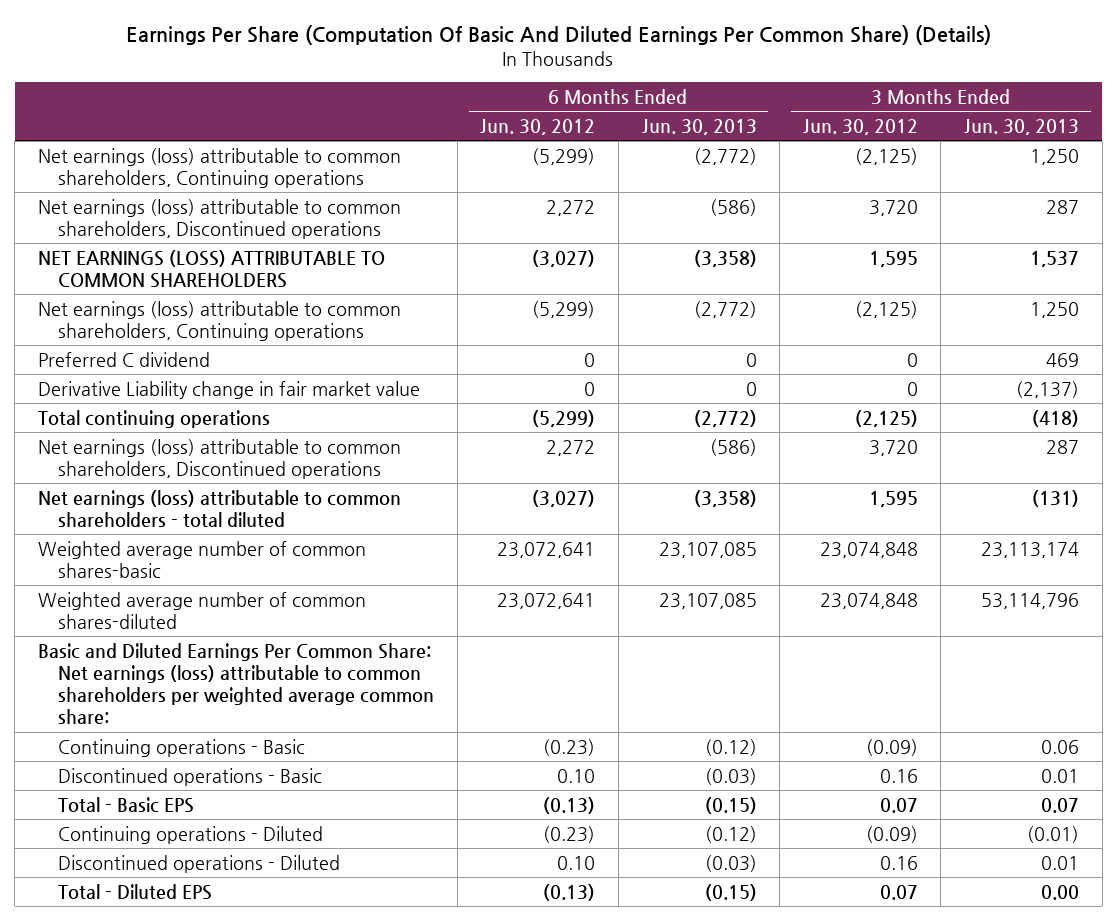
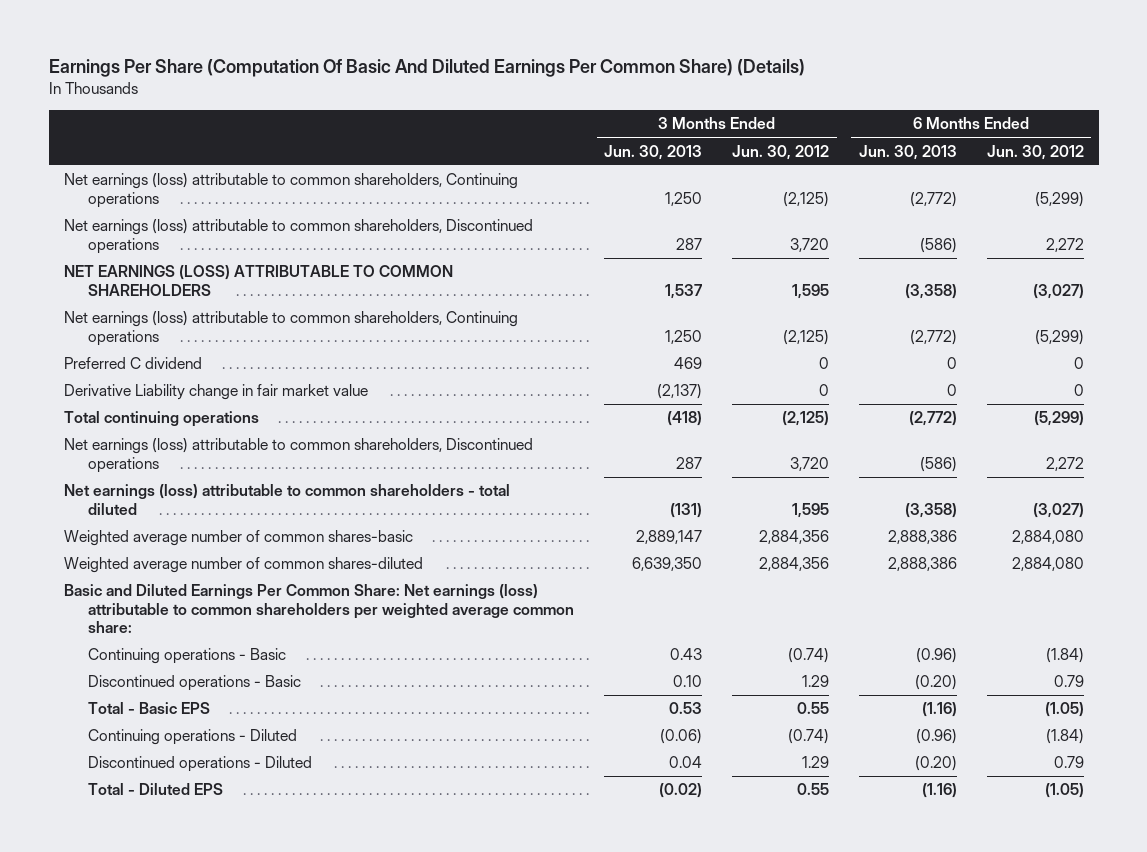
- | 6 Months Ended Jun. 30, 2012 | 6 Months Ended Jun. 30, 2013 | 3 Months Ended Jun. 30, 2012 | 3 Months Ended Jun. 30, 2013
+ | 3 Months Ended Jun. 30, 2013 | 3 Months Ended Jun. 30, 2012 | 6 Months Ended Jun. 30, 2013 | 6 Months Ended Jun. 30, 2012
- Weighted average number of common shares-basic | 23,072,641 | 23,107,085 | 23,074,848 | 23,113,174
- Weighted average number of common shares-diluted | 23,072,641 | 23,107,085 | 23,074,848 | 53,114,796
+ Weighted average number of common shares-basic | 2,889,147 | 2,884,356 | 2,888,386 | 2,884,080
+ Weighted average number of common shares-diluted | 6,639,350 | 2,884,356 | 2,888,386 | 2,884,080
- Continuing operations - Basic | (0.23) | (0.12) | (0.09) | 0.06
- Discontinued operations - Basic | 0.10 | (0.03) | 0.16 | 0.01
- Total - Basic EPS | (0.13) | (0.15) | 0.07 | 0.07
- Continuing operations - Diluted | (0.23) | (0.12) | (0.09) | (0.01)
- Discontinued operations - Diluted | 0.10 | (0.03) | 0.16 | 0.01
- Total - Diluted EPS | (0.13) | (0.15) | 0.07 | 0.00
+ Continuing operations - Basic | 0.43 | (0.74) | (0.96) | (1.84)
+ Discontinued operations - Basic | 0.10 | 1.29 | (0.20) | 0.79
+ Total - Basic EPS | 0.53 | 0.55 | (1.16) | (1.05)
+ Continuing operations - Diluted | (0.06) | (0.74) | (0.96) | (1.84)
+ Discontinued operations - Diluted | 0.04 | 1.29 | (0.20) | 0.79
+ Total - Diluted EPS | (0.02) | 0.55 | (1.16) | (1.05)

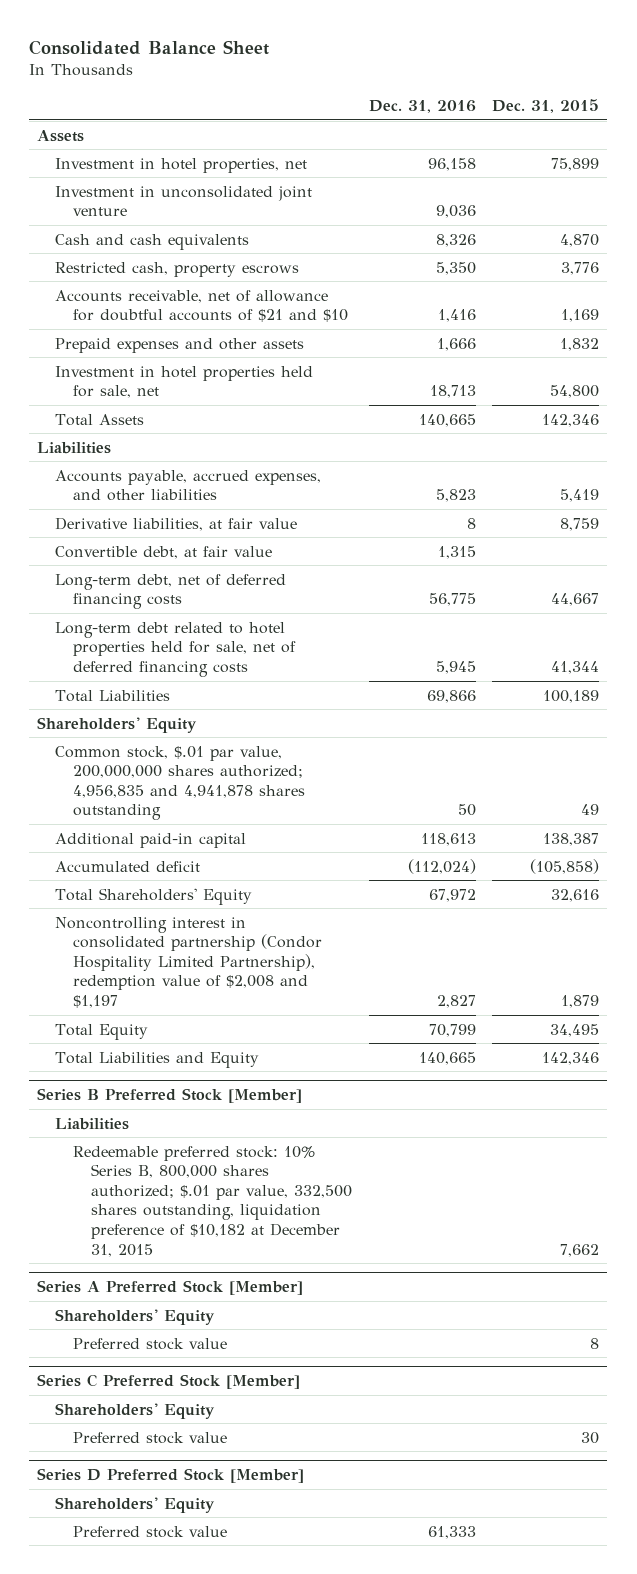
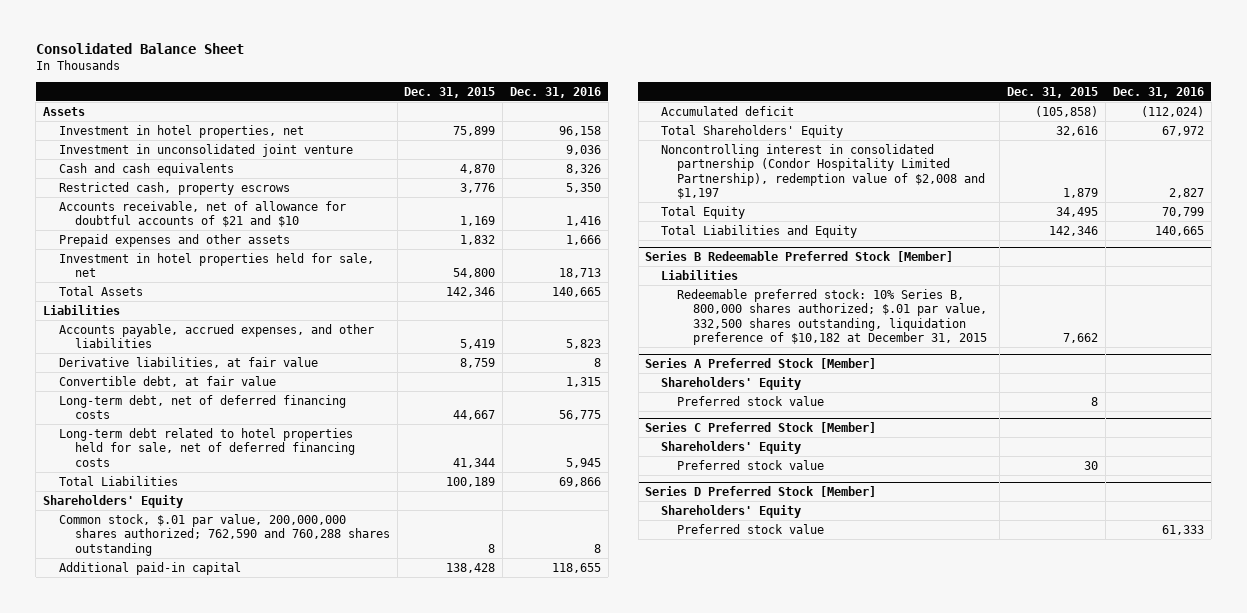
- | Dec. 31, 2016 | Dec. 31, 2015
+ | Dec. 31, 2015 | Dec. 31, 2016
- Common stock, $.01 par value, 200,000,000 shares authorized; 4,956,835 and 4,941,878 shares outstanding | 50 | 49
- Additional paid-in capital | 118,613 | 138,387
+ Common stock, $.01 par value, 200,000,000 shares authorized; 762,590 and 760,288 shares outstanding | 8 | 8
+ Additional paid-in capital | 138,428 | 118,655
- Series B Preferred Stock [Member]
+ Series B Redeemable Preferred Stock [Member]

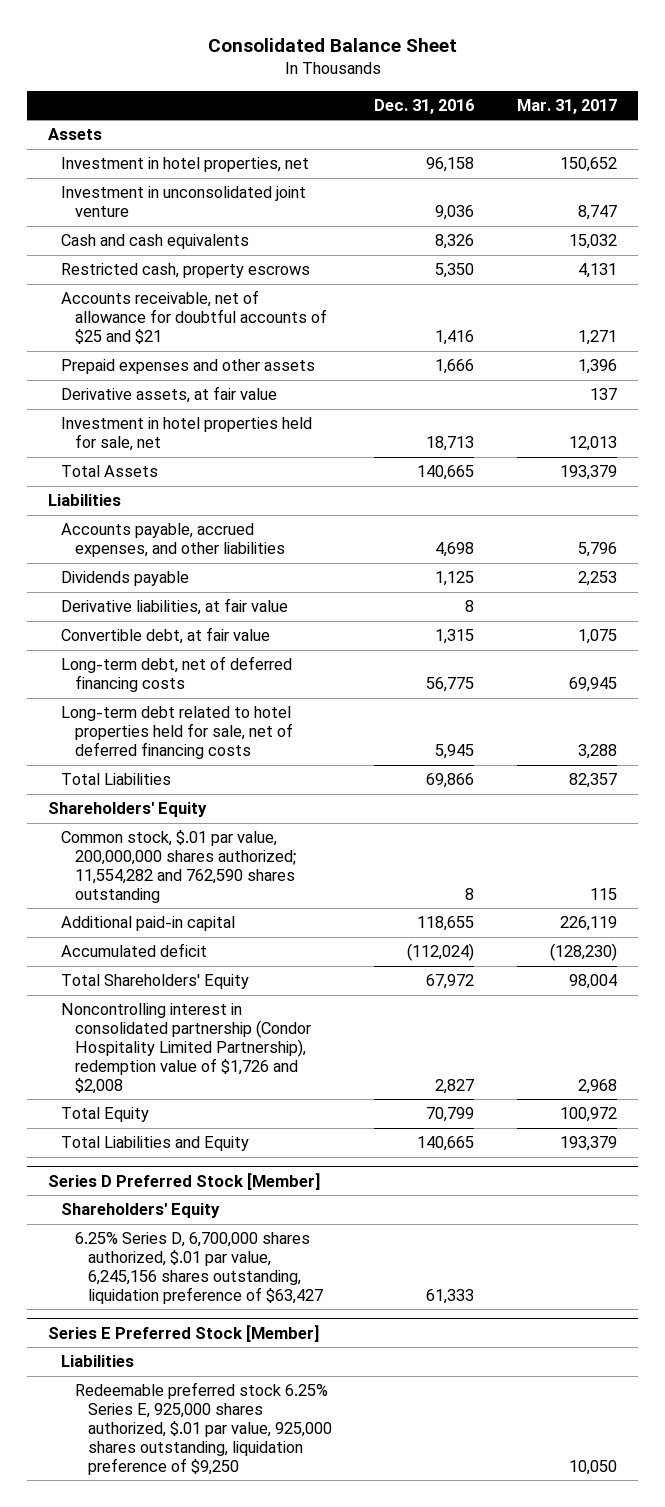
- | Dec. 31, 2015 | Dec. 31, 2016
+ | Dec. 31, 2016 | Mar. 31, 2017
- Accounts receivable, net of allowance for doubtful accounts of $21 and $10 | 1,169 | 1,416
+ Accounts receivable, net of allowance for doubtful accounts of $25 and $21 | 1,416 | 1,271
+ Derivative assets, at fair value | | 137
- Accounts payable, accrued expenses, and other liabilities | 5,419 | 5,823
+ Accounts payable, accrued expenses, and other liabilities | 4,698 | 5,796
+ Dividends payable | 1,125 | 2,253
- Common stock, $.01 par value, 200,000,000 shares authorized; 762,590 and 760,288 shares outstanding | 8 | 8
+ Common stock, $.01 par value, 200,000,000 shares authorized; 11,554,282 and 762,590 shares outstanding | 8 | 115
- Noncontrolling interest in consolidated partnership (Condor Hospitality Limited Partnership), redemption value of $2,008 and $1,197 | 1,879 | 2,827
+ Noncontrolling interest in consolidated partnership (Condor Hospitality Limited Partnership), redemption value of $1,726 and $2,008 | 2,827 | 2,968
- Series B Redeemable Preferred Stock [Member]
- Liabilities
- Redeemable preferred stock: 10% Series B, 800,000 shares authorized; $.01 par value, 332,500 shares outstanding, liquidation preference of $10,182 at December 31, 2015 | 7,662 |
- Series A Preferred Stock [Member]
- Shareholders' Equity
- Preferred stock value | 8 |
- Series C Preferred Stock [Member]
- Shareholders' Equity
- Preferred stock value | 30 |
@ Series D Preferred Stock [Member]
- Preferred stock value | | 61,333
+ 6.25% Series D, 6,700,000 shares authorized, $.01 par value, 6,245,156 shares outstanding, liquidation preference of $63,427 | 61,333 |
+ Series E Preferred Stock [Member]
+ Liabilities
+ Redeemable preferred stock 6.25% Series E, 925,000 shares authorized, $.01 par value, 925,000 shares outstanding, liquidation preference of $9,250 | | 10,050

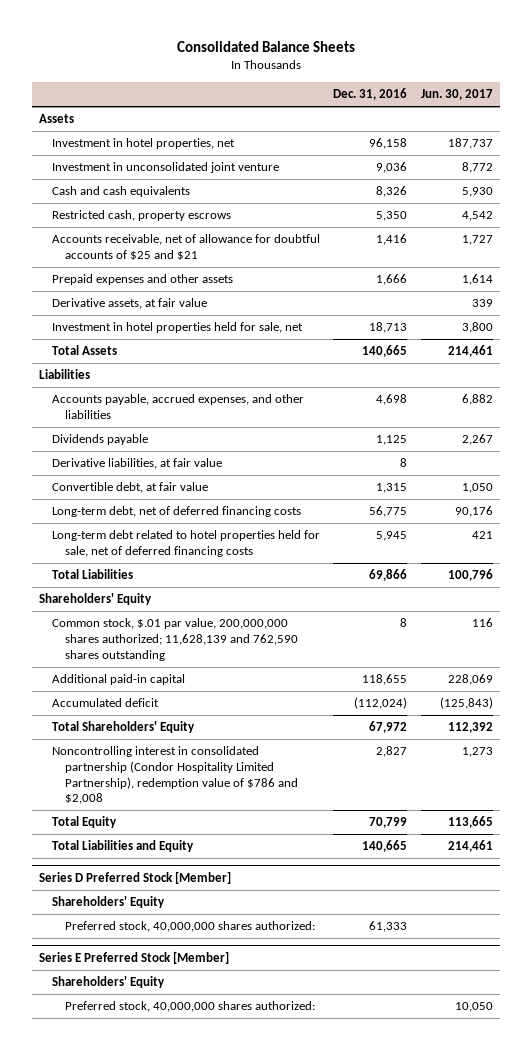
- Consolidated Balance Sheet
+ Consolidated Balance Sheets
- | Dec. 31, 2016 | Mar. 31, 2017
+ | Dec. 31, 2016 | Jun. 30, 2017
- Common stock, $.01 par value, 200,000,000 shares authorized; 11,554,282 and 762,590 shares outstanding | 8 | 115
+ Common stock, $.01 par value, 200,000,000 shares authorized; 11,628,139 and 762,590 shares outstanding | 8 | 116
- Noncontrolling interest in consolidated partnership (Condor Hospitality Limited Partnership), redemption value of $1,726 and $2,008 | 2,827 | 2,968
+ Noncontrolling interest in consolidated partnership (Condor Hospitality Limited Partnership), redemption value of $786 and $2,008 | 2,827 | 1,273
@ Series D Preferred Stock [Member]
- 6.25% Series D, 6,700,000 shares authorized, $.01 par value, 6,245,156 shares outstanding, liquidation preference of $63,427 | 61,333 |
+ Preferred stock, 40,000,000 shares authorized: | 61,333 |
@ Series E Preferred Stock [Member]
- Liabilities
- Redeemable preferred stock 6.25% Series E, 925,000 shares authorized, $.01 par value, 925,000 shares outstanding, liquidation preference of $9,250 | | 10,050
+ Shareholders' Equity
+ Preferred stock, 40,000,000 shares authorized: | | 10,050

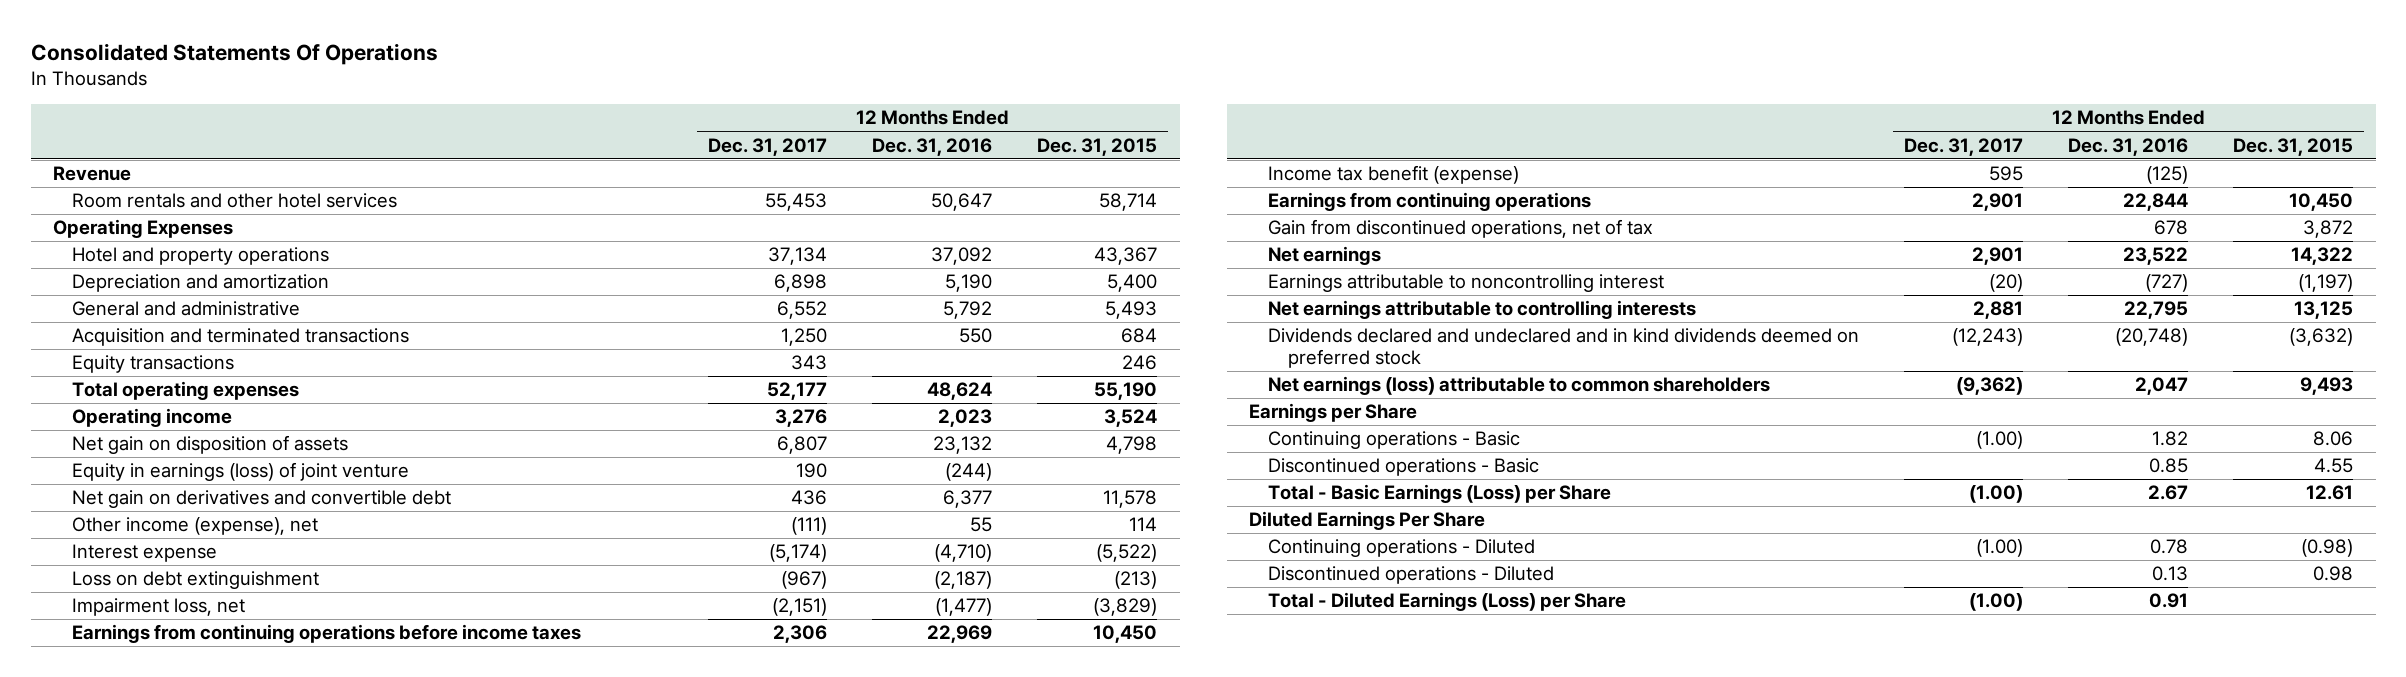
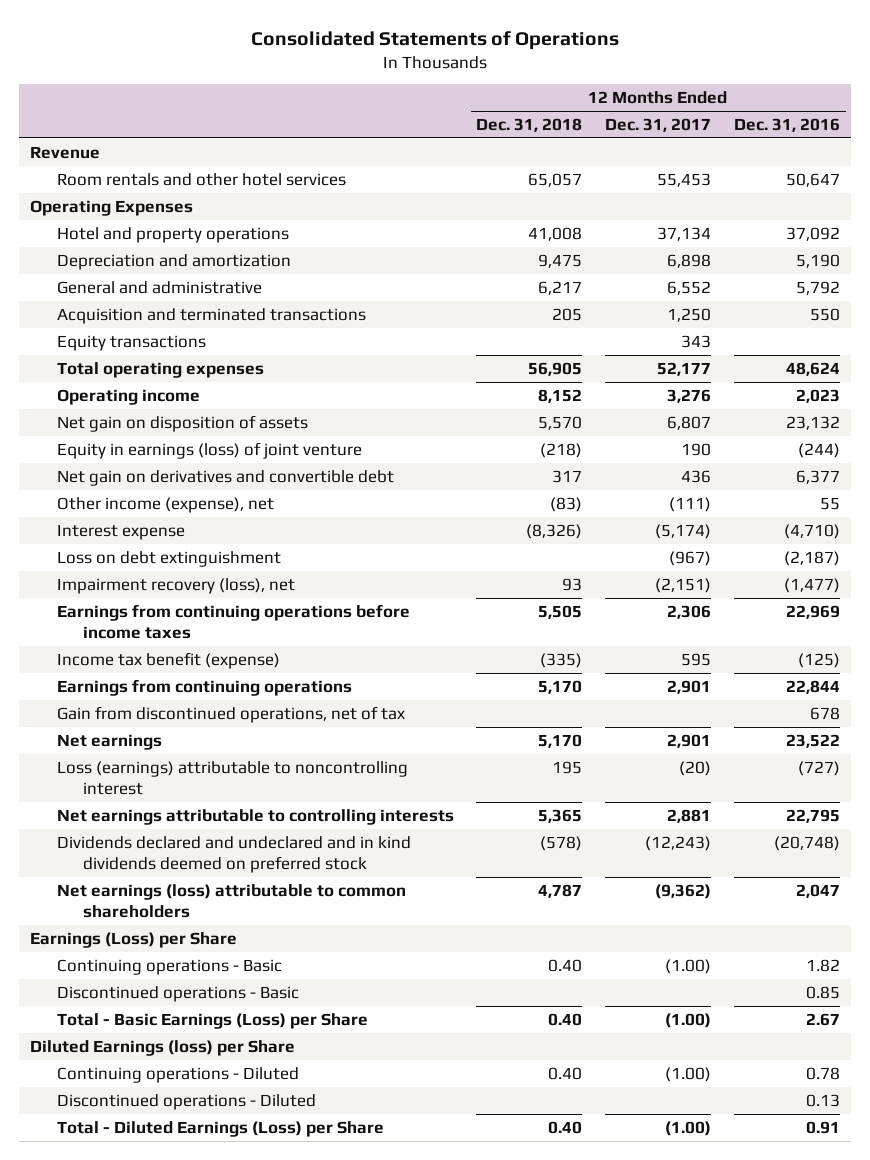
- Consolidated Statements Of Operations
+ Consolidated Statements of Operations
- | 12 Months Ended Dec. 31, 2017 | 12 Months Ended Dec. 31, 2016 | 12 Months Ended Dec. 31, 2015
+ | 12 Months Ended Dec. 31, 2018 | 12 Months Ended Dec. 31, 2017 | 12 Months Ended Dec. 31, 2016
- Impairment loss, net | (2,151) | (1,477) | (3,829)
+ Impairment recovery (loss), net | 93 | (2,151) | (1,477)
- Earnings attributable to noncontrolling interest | (20) | (727) | (1,197)
+ Loss (earnings) attributable to noncontrolling interest | 195 | (20) | (727)
- Earnings per Share
+ Earnings (Loss) per Share
- Diluted Earnings Per Share
+ Diluted Earnings (loss) per Share

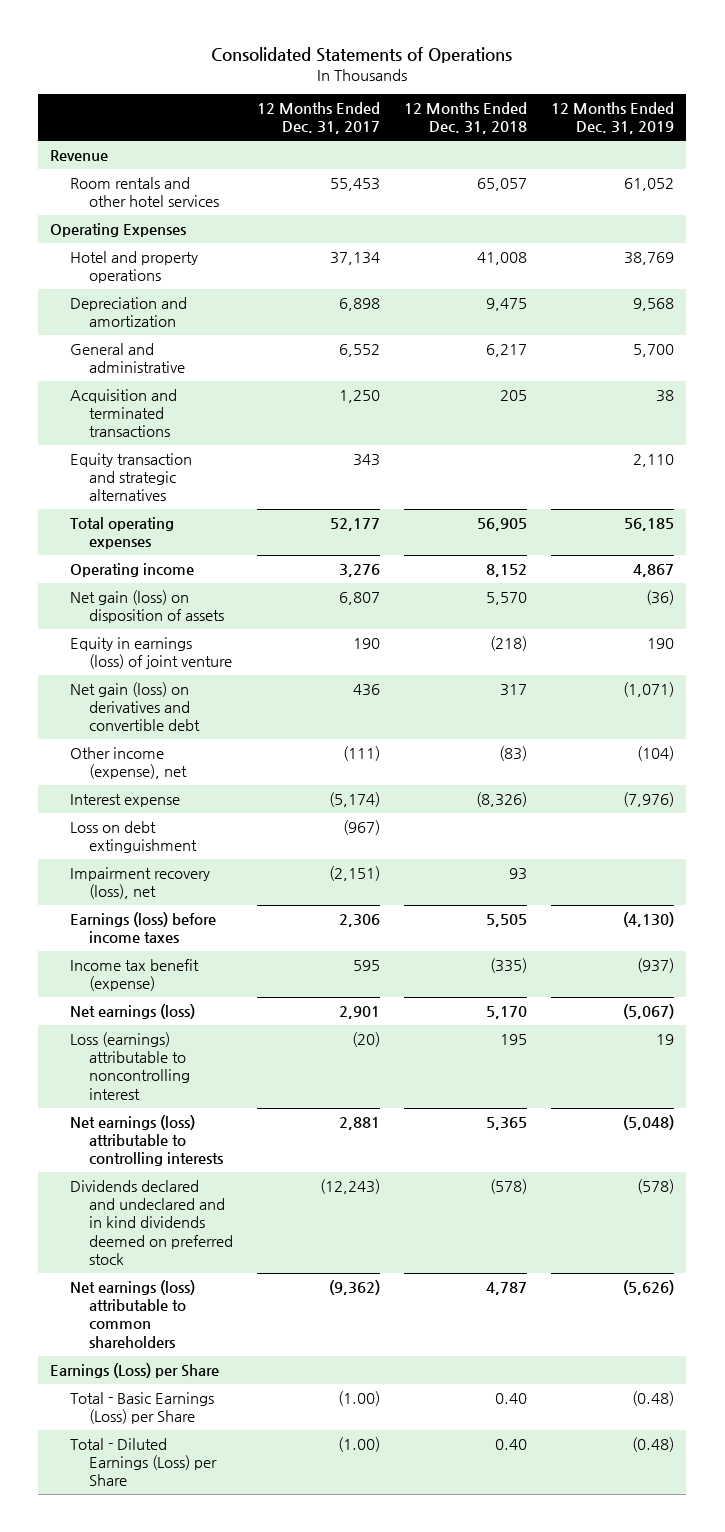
- | 12 Months Ended Dec. 31, 2018 | 12 Months Ended Dec. 31, 2017 | 12 Months Ended Dec. 31, 2016
+ | 12 Months Ended Dec. 31, 2017 | 12 Months Ended Dec. 31, 2018 | 12 Months Ended Dec. 31, 2019
- Equity transactions | | 343 |
+ Equity transaction and strategic alternatives | 343 | | 2,110
- Net gain on disposition of assets | 5,570 | 6,807 | 23,132
+ Net gain (loss) on disposition of assets | 6,807 | 5,570 | (36)
- Net gain on derivatives and convertible debt | 317 | 436 | 6,377
+ Net gain (loss) on derivatives and convertible debt | 436 | 317 | (1,071)
- Earnings from continuing operations before income taxes | 5,505 | 2,306 | 22,969
+ Earnings (loss) before income taxes | 2,306 | 5,505 | (4,130)
- Earnings from continuing operations | 5,170 | 2,901 | 22,844
- Gain from discontinued operations, net of tax | | | 678
- Net earnings | 5,170 | 2,901 | 23,522
+ Net earnings (loss) | 2,901 | 5,170 | (5,067)
- Net earnings attributable to controlling interests | 5,365 | 2,881 | 22,795
+ Net earnings (loss) attributable to controlling interests | 2,881 | 5,365 | (5,048)
- Continuing operations - Basic | 0.40 | (1.00) | 1.82
- Discontinued operations - Basic | | | 0.85
- Diluted Earnings (loss) per Share
- Continuing operations - Diluted | 0.40 | (1.00) | 0.78
- Discontinued operations - Diluted | | | 0.13

